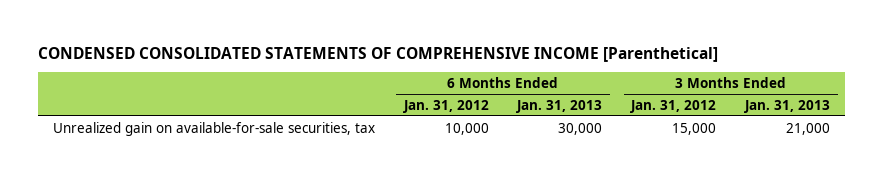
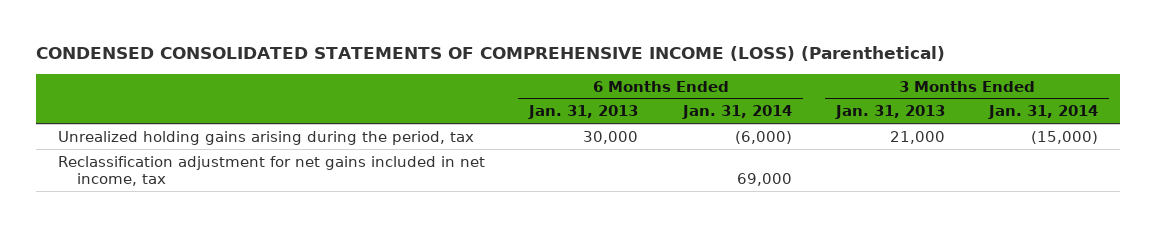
- CONDENSED CONSOLIDATED STATEMENTS OF COMPREHENSIVE INCOME [Parenthetical]
+ CONDENSED CONSOLIDATED STATEMENTS OF COMPREHENSIVE INCOME (LOSS) (Parenthetical)
- | 6 Months Ended Jan. 31, 2012 | 6 Months Ended Jan. 31, 2013 | 3 Months Ended Jan. 31, 2012 | 3 Months Ended Jan. 31, 2013
+ | 6 Months Ended Jan. 31, 2013 | 6 Months Ended Jan. 31, 2014 | 3 Months Ended Jan. 31, 2013 | 3 Months Ended Jan. 31, 2014
- Unrealized gain on available-for-sale securities, tax | 10,000 | 30,000 | 15,000 | 21,000
+ Unrealized holding gains arising during the period, tax | 30,000 | (6,000) | 21,000 | (15,000)
+ Reclassification adjustment for net gains included in net income, tax | | 69,000 | |

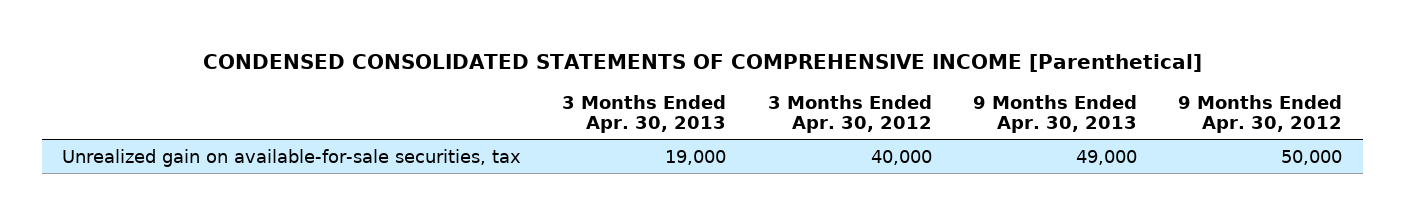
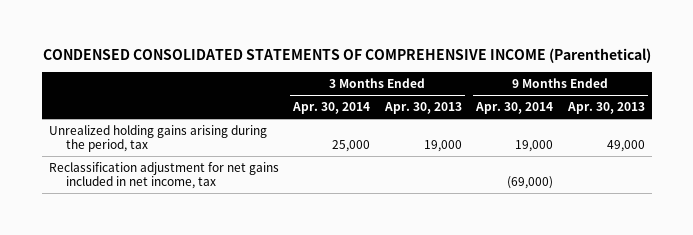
- CONDENSED CONSOLIDATED STATEMENTS OF COMPREHENSIVE INCOME [Parenthetical]
+ CONDENSED CONSOLIDATED STATEMENTS OF COMPREHENSIVE INCOME (Parenthetical)
- | 3 Months Ended Apr. 30, 2013 | 3 Months Ended Apr. 30, 2012 | 9 Months Ended Apr. 30, 2013 | 9 Months Ended Apr. 30, 2012
+ | 3 Months Ended Apr. 30, 2014 | 3 Months Ended Apr. 30, 2013 | 9 Months Ended Apr. 30, 2014 | 9 Months Ended Apr. 30, 2013
- Unrealized gain on available-for-sale securities, tax | 19,000 | 40,000 | 49,000 | 50,000
+ Unrealized holding gains arising during the period, tax | 25,000 | 19,000 | 19,000 | 49,000
+ Reclassification adjustment for net gains included in net income, tax | | | (69,000) |

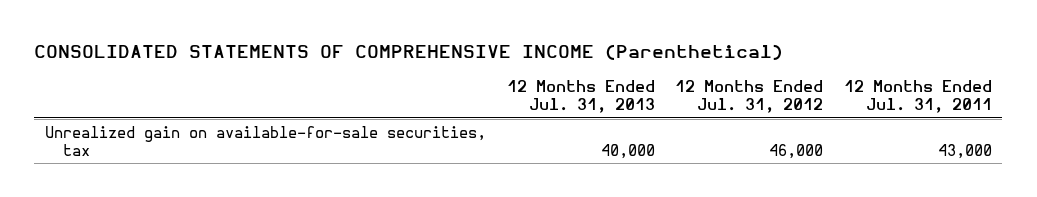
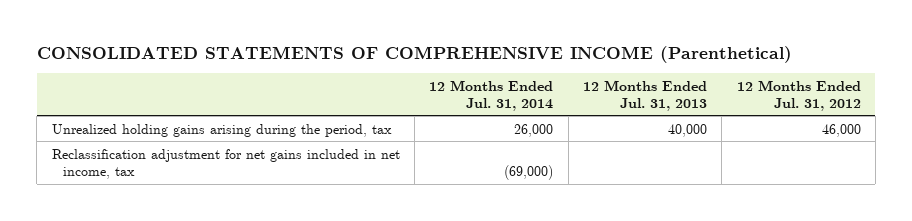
- | 12 Months Ended Jul. 31, 2013 | 12 Months Ended Jul. 31, 2012 | 12 Months Ended Jul. 31, 2011
+ | 12 Months Ended Jul. 31, 2014 | 12 Months Ended Jul. 31, 2013 | 12 Months Ended Jul. 31, 2012
- Unrealized gain on available-for-sale securities, tax | 40,000 | 46,000 | 43,000
+ Unrealized holding gains arising during the period, tax | 26,000 | 40,000 | 46,000
+ Reclassification adjustment for net gains included in net income, tax | (69,000) | |

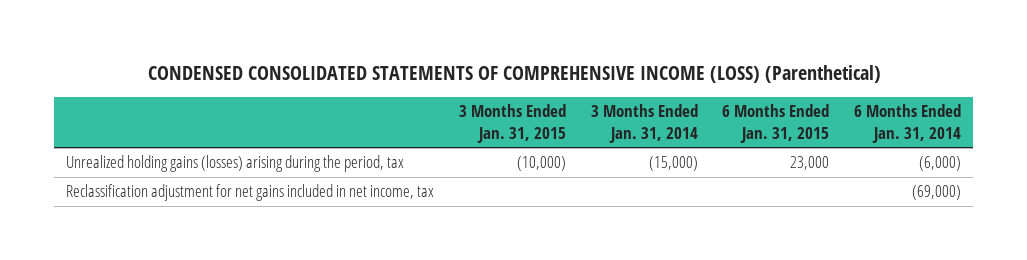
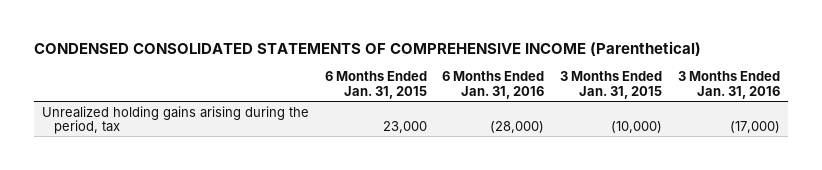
- CONDENSED CONSOLIDATED STATEMENTS OF COMPREHENSIVE INCOME (LOSS) (Parenthetical)
+ CONDENSED CONSOLIDATED STATEMENTS OF COMPREHENSIVE INCOME (Parenthetical)
- | 3 Months Ended Jan. 31, 2015 | 3 Months Ended Jan. 31, 2014 | 6 Months Ended Jan. 31, 2015 | 6 Months Ended Jan. 31, 2014
+ | 6 Months Ended Jan. 31, 2015 | 6 Months Ended Jan. 31, 2016 | 3 Months Ended Jan. 31, 2015 | 3 Months Ended Jan. 31, 2016
- Unrealized holding gains (losses) arising during the period, tax | (10,000) | (15,000) | 23,000 | (6,000)
- Reclassification adjustment for net gains included in net income, tax | | | | (69,000)
+ Unrealized holding gains arising during the period, tax | 23,000 | (28,000) | (10,000) | (17,000)

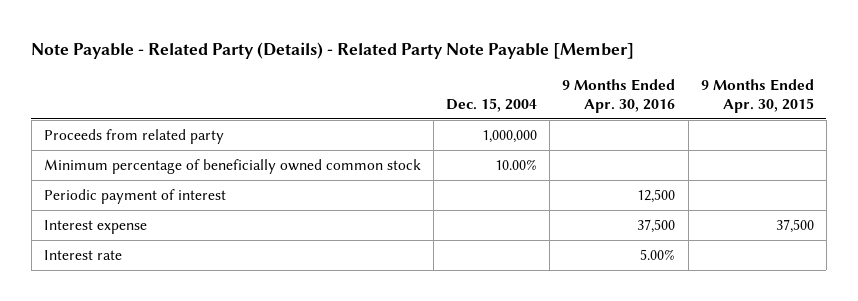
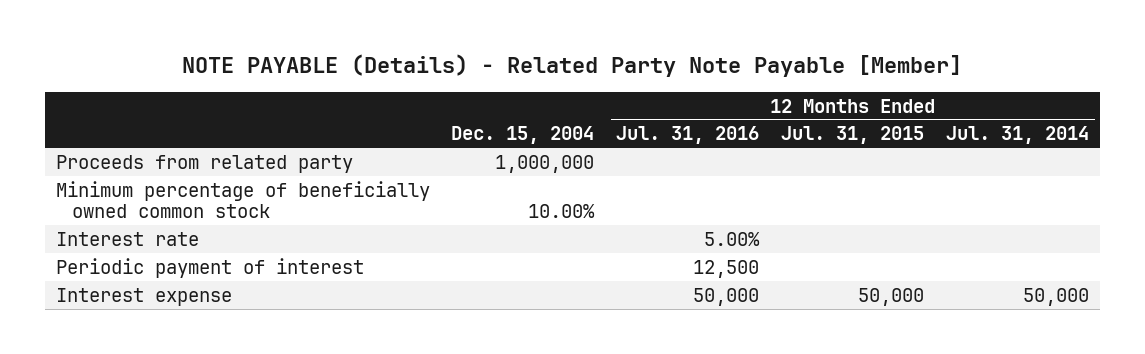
- Note Payable - Related Party (Details) - Related Party Note Payable [Member]
+ NOTE PAYABLE (Details) - Related Party Note Payable [Member]
- | Dec. 15, 2004 | 9 Months Ended Apr. 30, 2016 | 9 Months Ended Apr. 30, 2015
+ | Dec. 15, 2004 | 12 Months Ended Jul. 31, 2016 | 12 Months Ended Jul. 31, 2015 | 12 Months Ended Jul. 31, 2014
moved up: Interest rate | | 5.00% | |

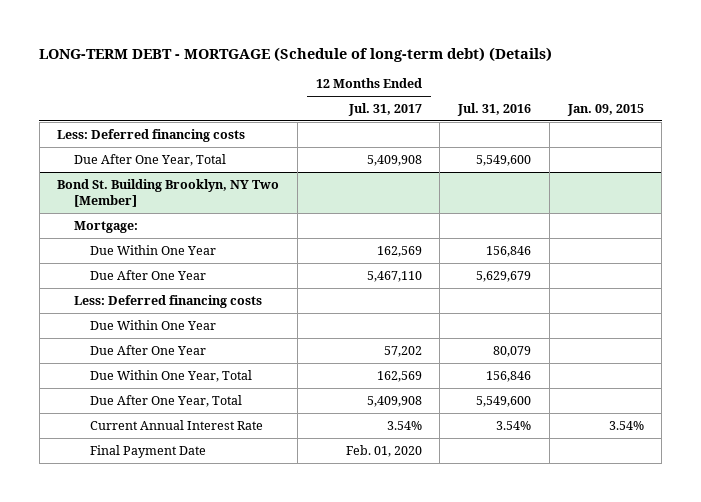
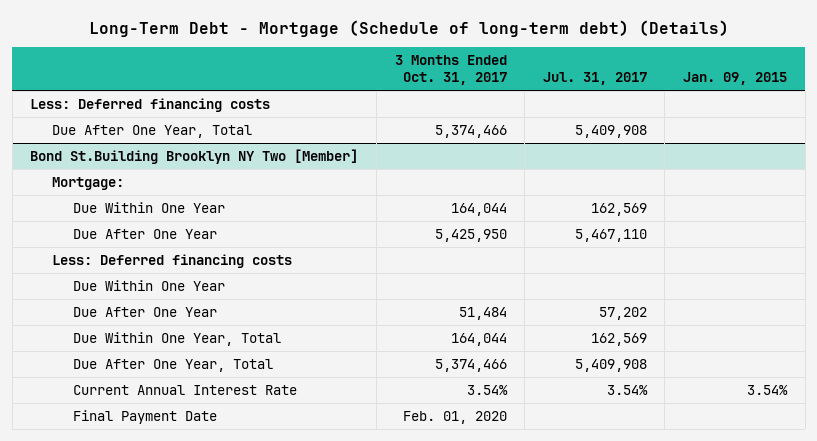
- LONG-TERM DEBT - MORTGAGE (Schedule of long-term debt) (Details)
+ Long-Term Debt - Mortgage (Schedule of long-term debt) (Details)
- | 12 Months Ended Jul. 31, 2017 | Jul. 31, 2016 | Jan. 09, 2015
+ | 3 Months Ended Oct. 31, 2017 | Jul. 31, 2017 | Jan. 09, 2015
- Bond St. Building Brooklyn, NY Two [Member]
+ Bond St.Building Brooklyn NY Two [Member]

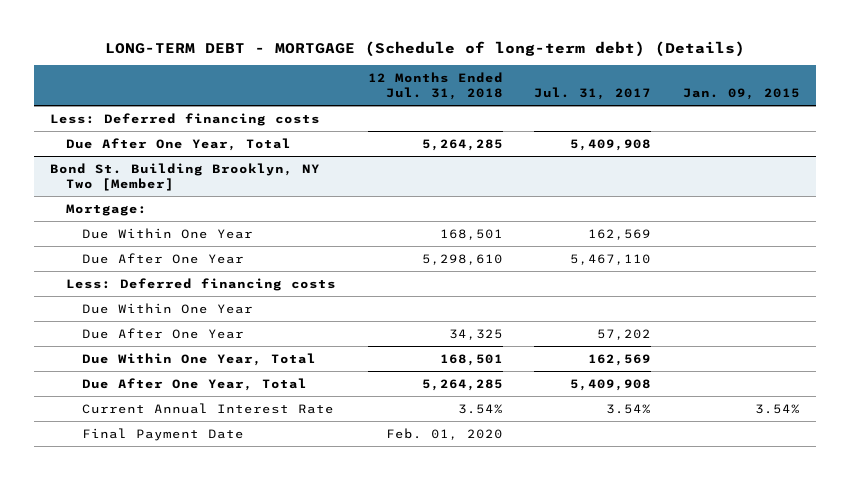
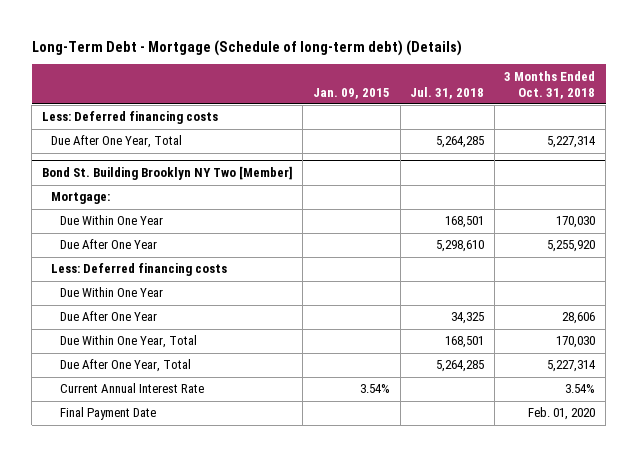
- LONG-TERM DEBT - MORTGAGE (Schedule of long-term debt) (Details)
+ Long-Term Debt - Mortgage (Schedule of long-term debt) (Details)
- | 12 Months Ended Jul. 31, 2018 | Jul. 31, 2017 | Jan. 09, 2015
+ | Jan. 09, 2015 | Jul. 31, 2018 | 3 Months Ended Oct. 31, 2018
- Bond St. Building Brooklyn, NY Two [Member]
+ Bond St. Building Brooklyn NY Two [Member]

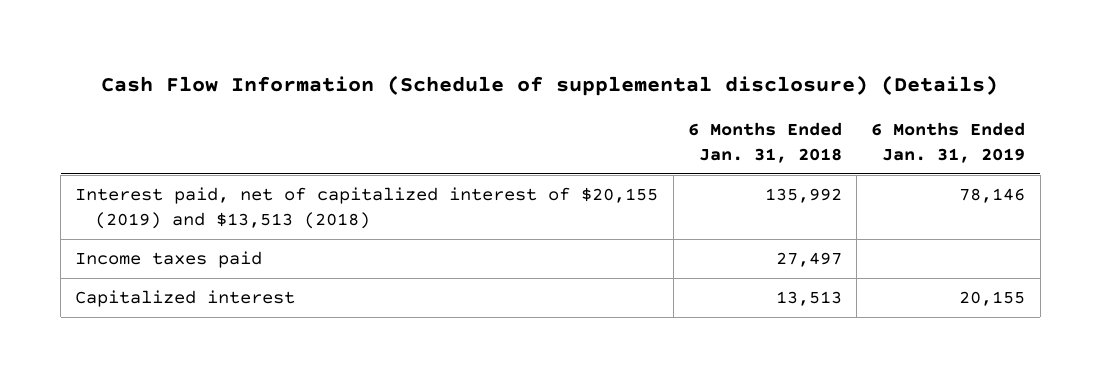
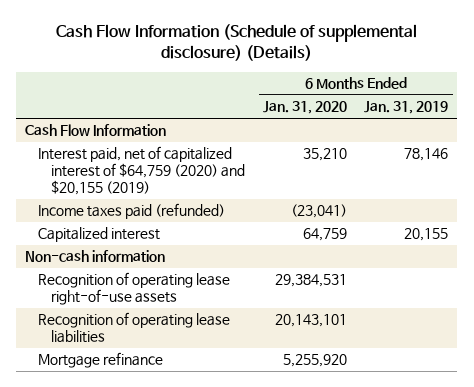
- | 6 Months Ended Jan. 31, 2018 | 6 Months Ended Jan. 31, 2019
+ | 6 Months Ended Jan. 31, 2020 | 6 Months Ended Jan. 31, 2019
- Interest paid, net of capitalized interest of $20,155 (2019) and $13,513 (2018) | 135,992 | 78,146
- Income taxes paid | 27,497 |
+ Cash Flow Information
+ Interest paid, net of capitalized interest of $64,759 (2020) and $20,155 (2019) | 35,210 | 78,146
+ Income taxes paid (refunded) | (23,041) |
+ Non-cash information
+ Recognition of operating lease right-of-use assets | 29,384,531 |
+ Recognition of operating lease liabilities | 20,143,101 |
+ Mortgage refinance | 5,255,920 |

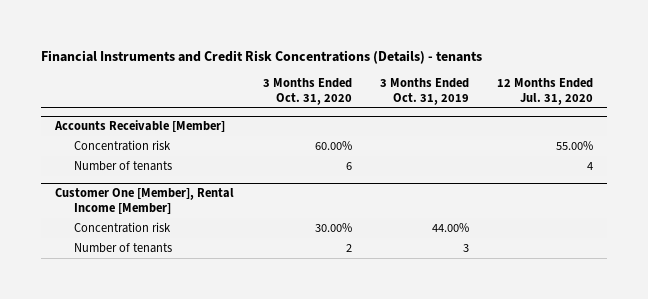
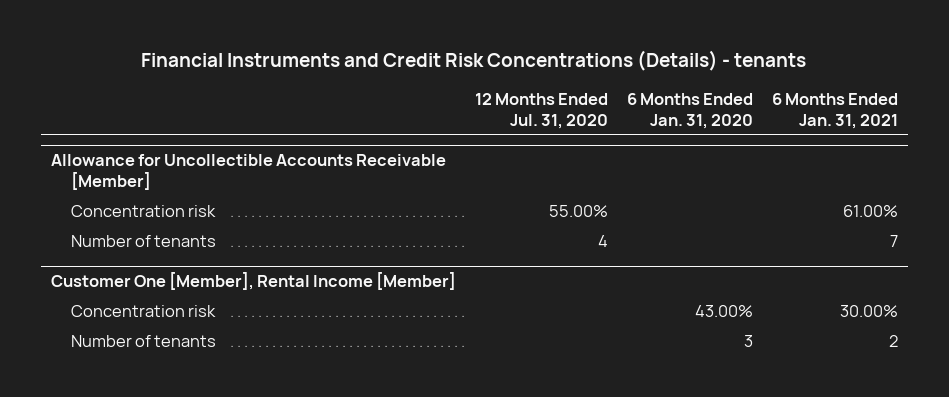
- | 3 Months Ended Oct. 31, 2020 | 3 Months Ended Oct. 31, 2019 | 12 Months Ended Jul. 31, 2020
+ | 12 Months Ended Jul. 31, 2020 | 6 Months Ended Jan. 31, 2020 | 6 Months Ended Jan. 31, 2021
- Accounts Receivable [Member]
+ Allowance for Uncollectible Accounts Receivable [Member]

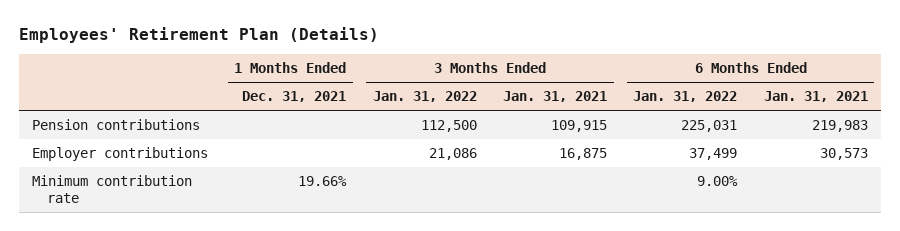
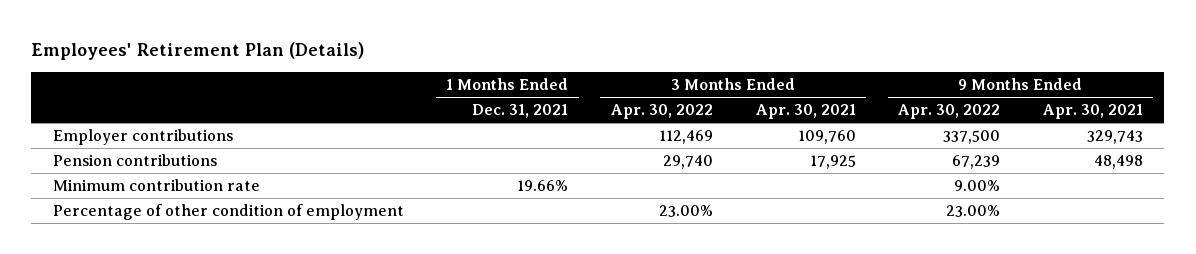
- | 1 Months Ended Dec. 31, 2021 | 3 Months Ended Jan. 31, 2022 | 3 Months Ended Jan. 31, 2021 | 6 Months Ended Jan. 31, 2022 | 6 Months Ended Jan. 31, 2021
+ | 1 Months Ended Dec. 31, 2021 | 3 Months Ended Apr. 30, 2022 | 3 Months Ended Apr. 30, 2021 | 9 Months Ended Apr. 30, 2022 | 9 Months Ended Apr. 30, 2021
moved down: Pension contributions | | 29,740 | 17,925 | 67,239 | 48,498
+ Percentage of other condition of employment | | 23.00% | | 23.00% |

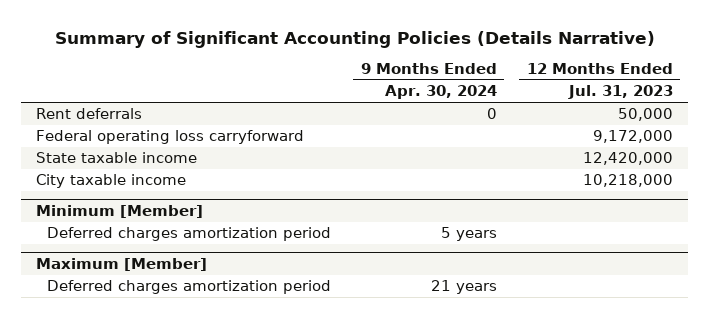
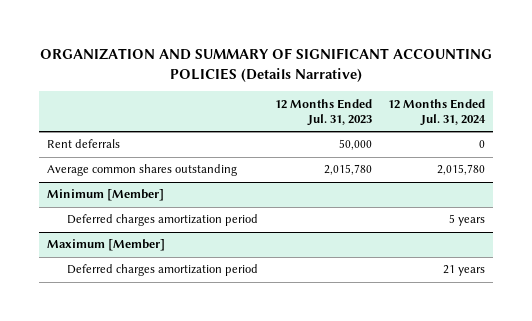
- Summary of Significant Accounting Policies (Details Narrative)
+ ORGANIZATION AND SUMMARY OF SIGNIFICANT ACCOUNTING POLICIES (Details Narrative)
- | 9 Months Ended Apr. 30, 2024 | 12 Months Ended Jul. 31, 2023
+ | 12 Months Ended Jul. 31, 2023 | 12 Months Ended Jul. 31, 2024
- Federal operating loss carryforward | | 9,172,000
- State taxable income | | 12,420,000
- City taxable income | | 10,218,000
+ Average common shares outstanding | 2,015,780 | 2,015,780

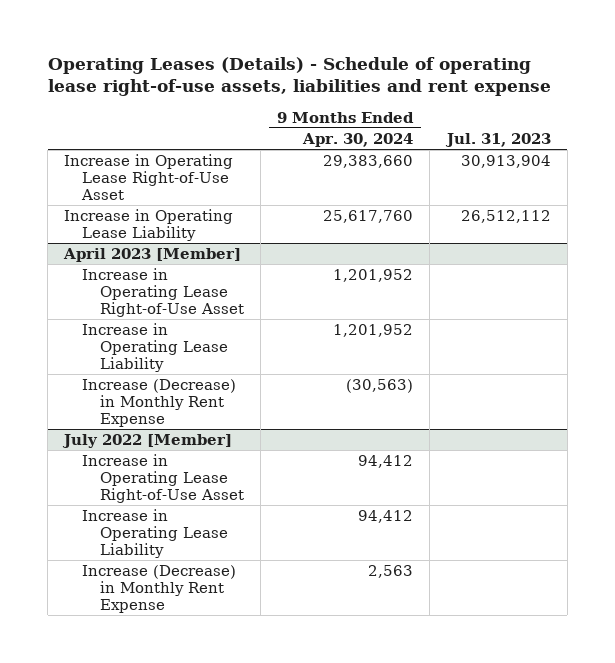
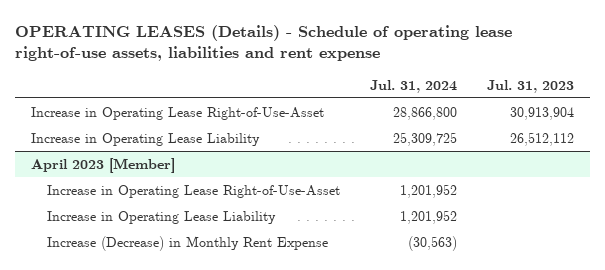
- Operating Leases (Details) - Schedule of operating lease right-of-use assets, liabilities and rent expense
+ OPERATING LEASES (Details) - Schedule of operating lease right-of-use assets, liabilities and rent expense
- | 9 Months Ended Apr. 30, 2024 | Jul. 31, 2023
+ | Jul. 31, 2024 | Jul. 31, 2023
- Increase in Operating Lease Right-of-Use Asset | 29,383,660 | 30,913,904
+ Increase in Operating Lease Right-of-Use-Asset | 28,866,800 | 30,913,904
@ April 2023 [Member]
- Increase in Operating Lease Right-of-Use Asset | 1,201,952 |
+ Increase in Operating Lease Right-of-Use-Asset | 1,201,952 |
- July 2022 [Member]
- Increase in Operating Lease Right-of-Use Asset | 94,412 |
- Increase in Operating Lease Liability | 94,412 |
- Increase (Decrease) in Monthly Rent Expense | 2,563 |

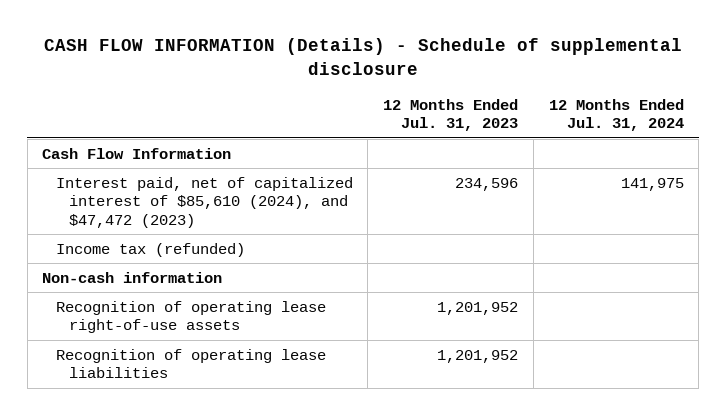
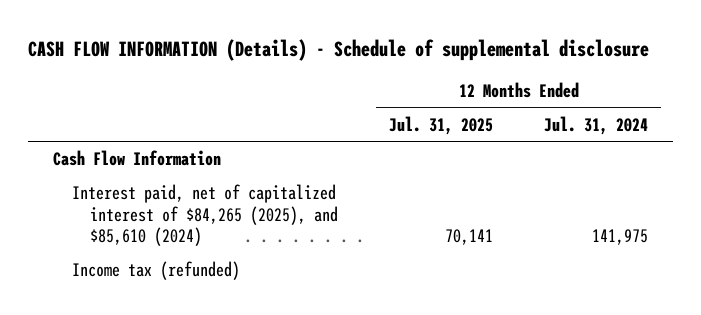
- | 12 Months Ended Jul. 31, 2023 | 12 Months Ended Jul. 31, 2024
+ | 12 Months Ended Jul. 31, 2025 | 12 Months Ended Jul. 31, 2024
- Interest paid, net of capitalized interest of $85,610 (2024), and $47,472 (2023) | 234,596 | 141,975
+ Interest paid, net of capitalized interest of $84,265 (2025), and $85,610 (2024) | 70,141 | 141,975
- Non-cash information
- Recognition of operating lease right-of-use assets | 1,201,952 |
- Recognition of operating lease liabilities | 1,201,952 |

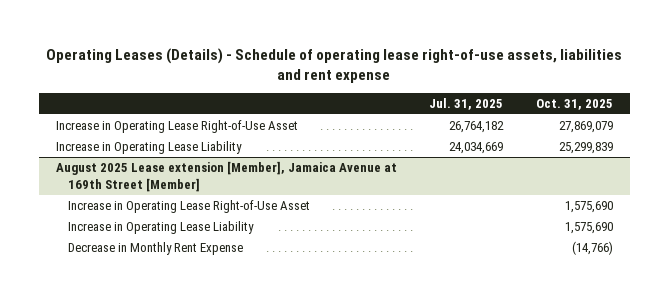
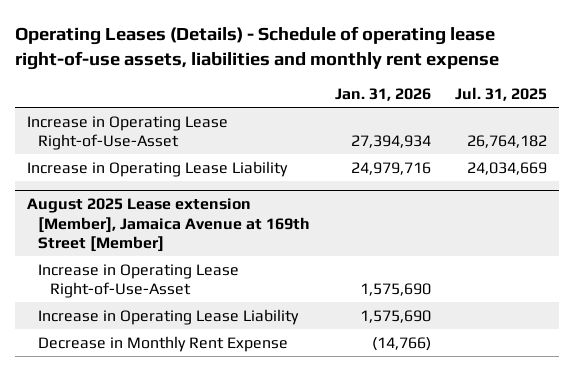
- Operating Leases (Details) - Schedule of operating lease right-of-use assets, liabilities and rent expense
+ Operating Leases (Details) - Schedule of operating lease right-of-use assets, liabilities and monthly rent expense
- | Jul. 31, 2025 | Oct. 31, 2025
+ | Jan. 31, 2026 | Jul. 31, 2025
- Increase in Operating Lease Right-of-Use Asset | 26,764,182 | 27,869,079
+ Increase in Operating Lease Right-of-Use-Asset | 27,394,934 | 26,764,182
@ August 2025 Lease extension [Member], Jamaica Avenue at 169th Street [Member]
- Increase in Operating Lease Right-of-Use Asset | | 1,575,690
+ Increase in Operating Lease Right-of-Use-Asset | 1,575,690 |

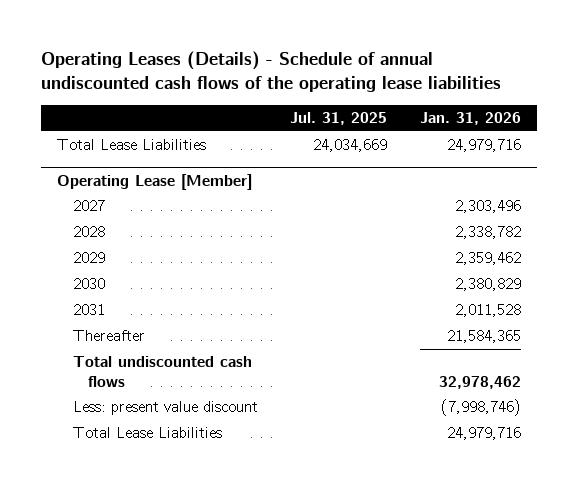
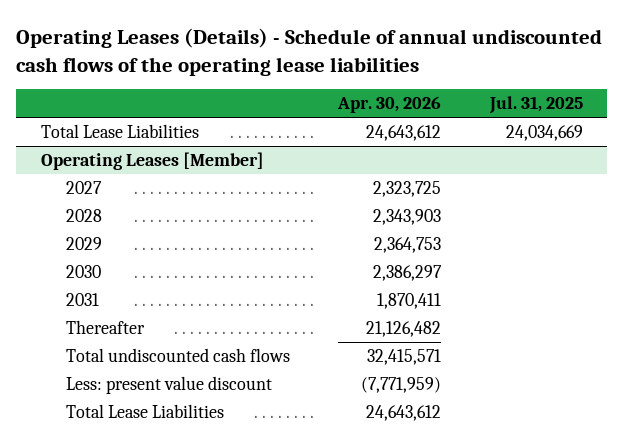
- | Jul. 31, 2025 | Jan. 31, 2026
+ | Apr. 30, 2026 | Jul. 31, 2025
- Operating Lease [Member]
+ Operating Leases [Member]

